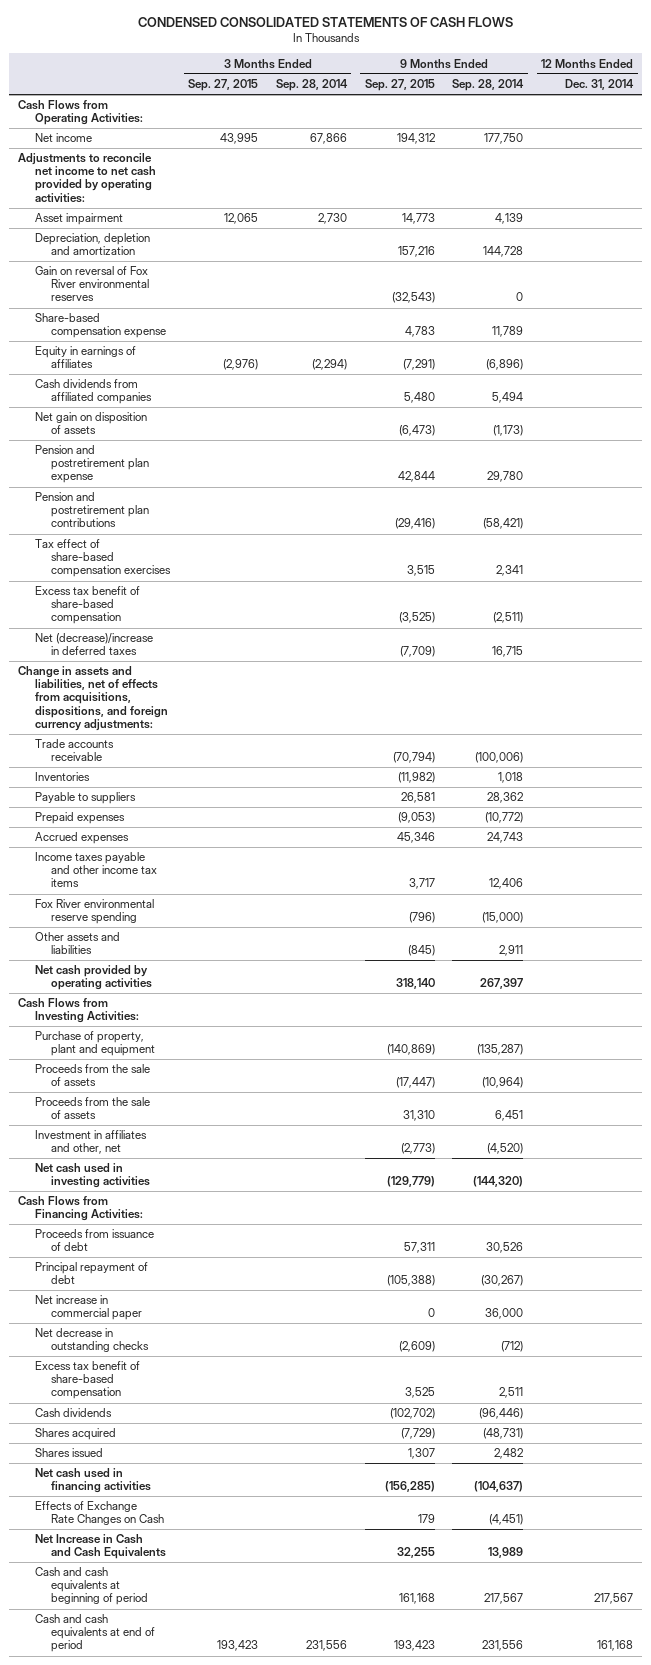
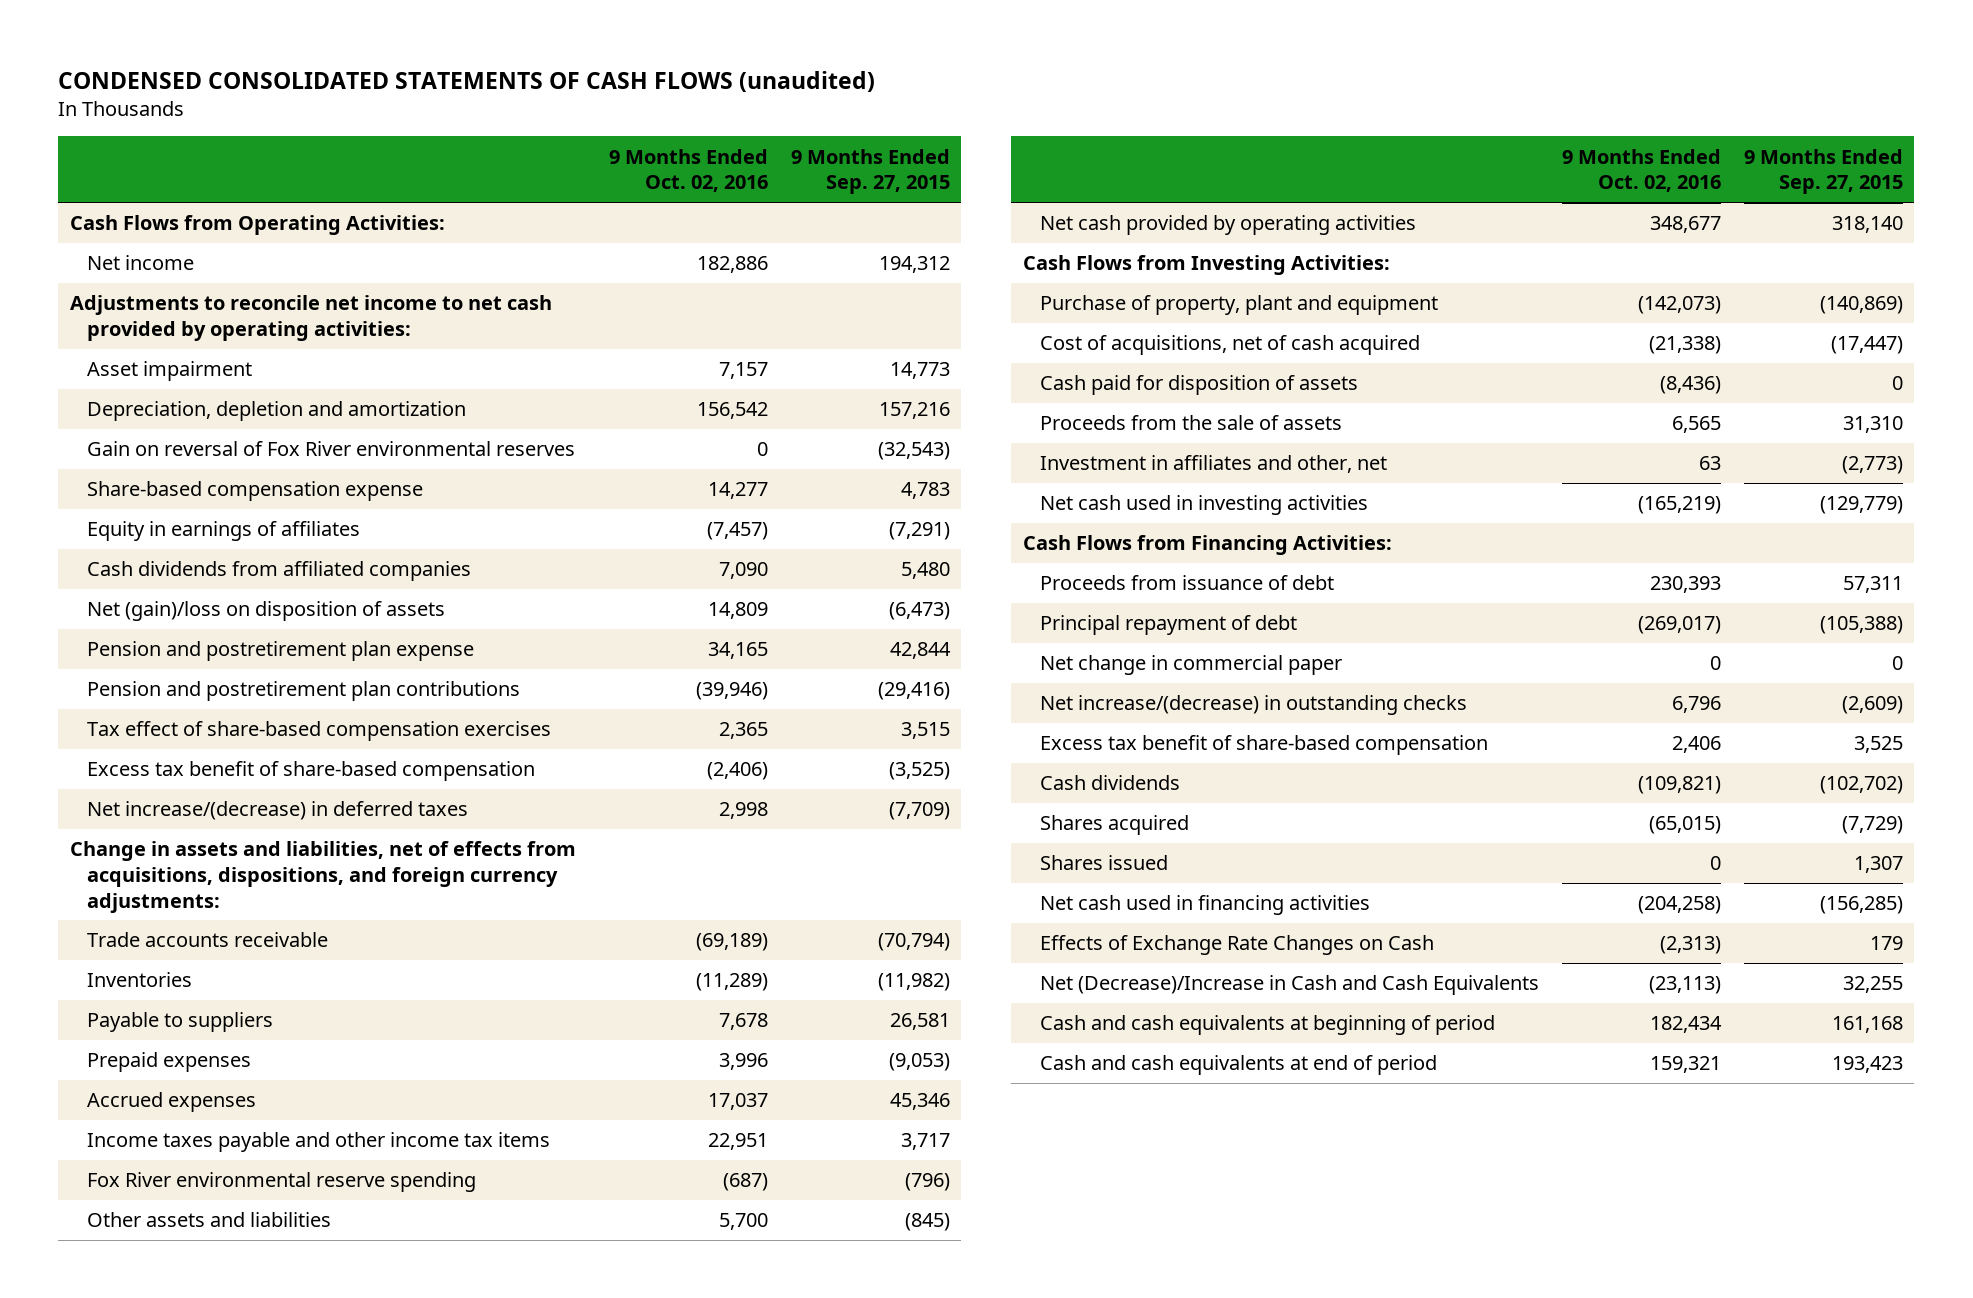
- CONDENSED CONSOLIDATED STATEMENTS OF CASH FLOWS
+ CONDENSED CONSOLIDATED STATEMENTS OF CASH FLOWS (unaudited)
- | 3 Months Ended Sep. 27, 2015 | 3 Months Ended Sep. 28, 2014 | 9 Months Ended Sep. 27, 2015 | 9 Months Ended Sep. 28, 2014 | 12 Months Ended Dec. 31, 2014
+ | 9 Months Ended Oct. 02, 2016 | 9 Months Ended Sep. 27, 2015
- Net gain on disposition of assets | | | (6,473) | (1,173) |
+ Net (gain)/loss on disposition of assets | 14,809 | (6,473)
- Net (decrease)/increase in deferred taxes | | | (7,709) | 16,715 |
+ Net increase/(decrease) in deferred taxes | 2,998 | (7,709)
- Proceeds from the sale of assets | | | (17,447) | (10,964) |
+ Cost of acquisitions, net of cash acquired | (21,338) | (17,447)
+ Cash paid for disposition of assets | (8,436) | 0
- Net increase in commercial paper | | | 0 | 36,000 |
- Net decrease in outstanding checks | | | (2,609) | (712) |
+ Net change in commercial paper | 0 | 0
+ Net increase/(decrease) in outstanding checks | 6,796 | (2,609)
- Net Increase in Cash and Cash Equivalents | | | 32,255 | 13,989 |
+ Net (Decrease)/Increase in Cash and Cash Equivalents | (23,113) | 32,255

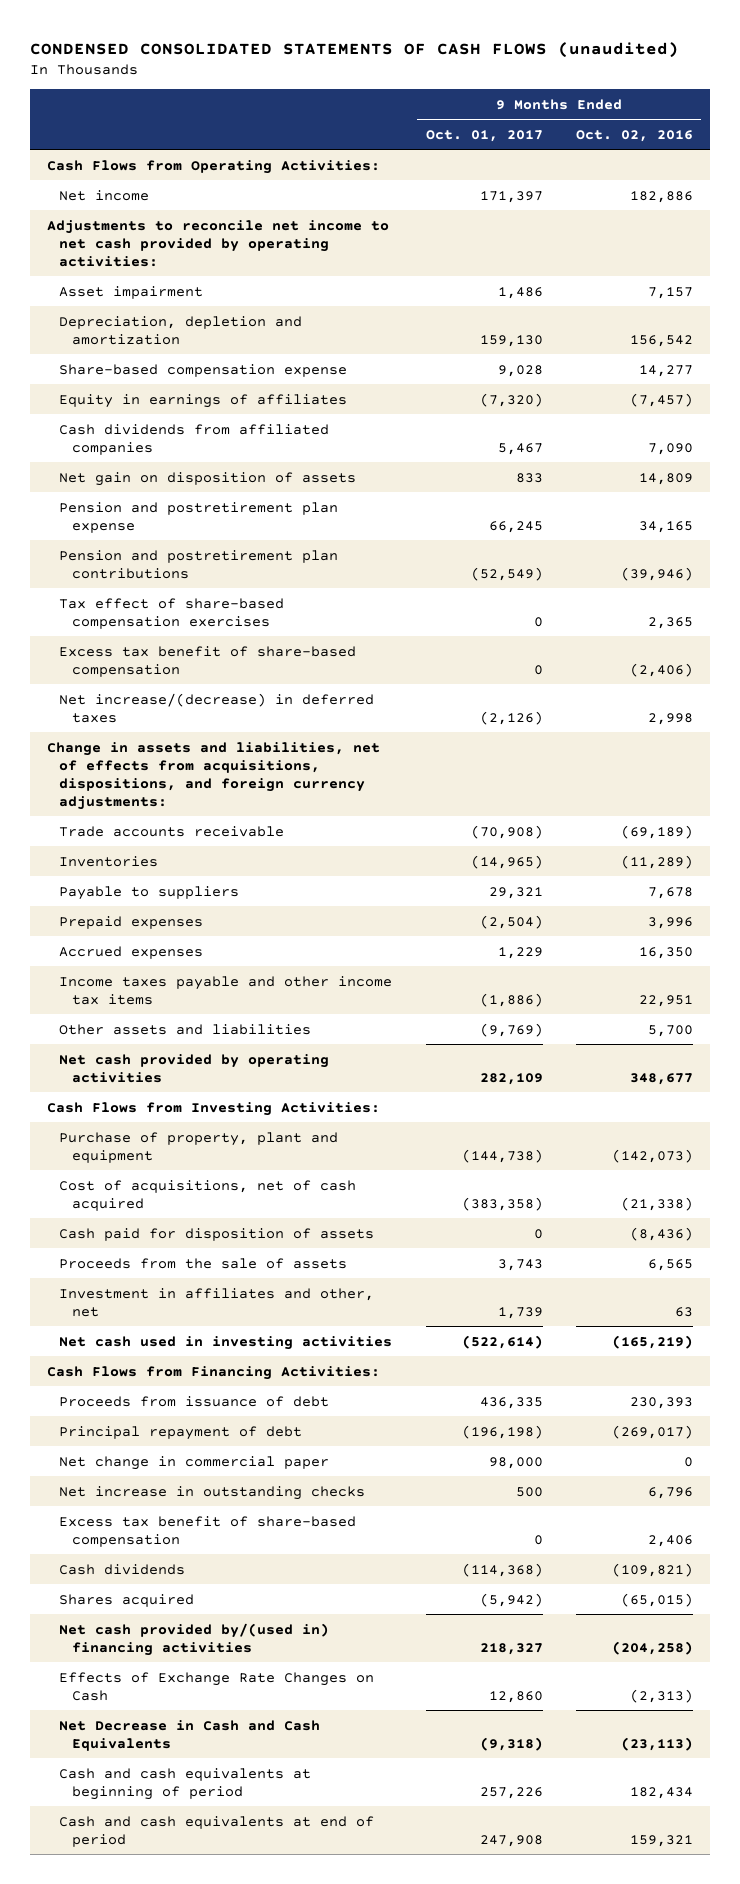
- | 9 Months Ended Oct. 02, 2016 | 9 Months Ended Sep. 27, 2015
+ | 9 Months Ended Oct. 01, 2017 | 9 Months Ended Oct. 02, 2016
- Gain on reversal of Fox River environmental reserves | 0 | (32,543)
- Net (gain)/loss on disposition of assets | 14,809 | (6,473)
+ Net gain on disposition of assets | 833 | 14,809
- Accrued expenses | 17,037 | 45,346
+ Accrued expenses | 1,229 | 16,350
- Fox River environmental reserve spending | (687) | (796)
- Net increase/(decrease) in outstanding checks | 6,796 | (2,609)
+ Net increase in outstanding checks | 500 | 6,796
- Shares issued | 0 | 1,307
- Net cash used in financing activities | (204,258) | (156,285)
+ Net cash provided by/(used in) financing activities | 218,327 | (204,258)
- Net (Decrease)/Increase in Cash and Cash Equivalents | (23,113) | 32,255
+ Net Decrease in Cash and Cash Equivalents | (9,318) | (23,113)

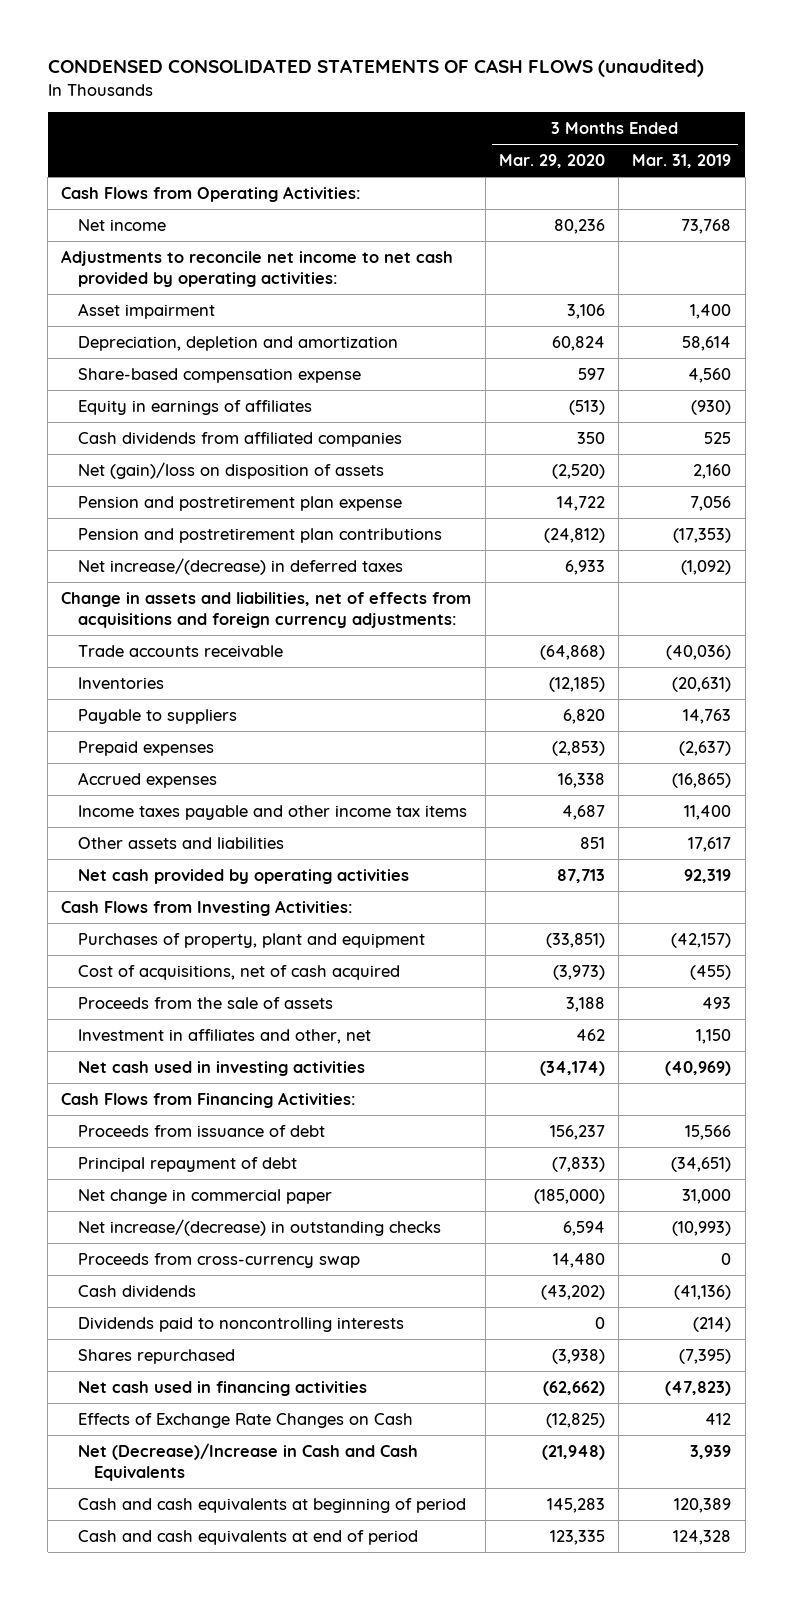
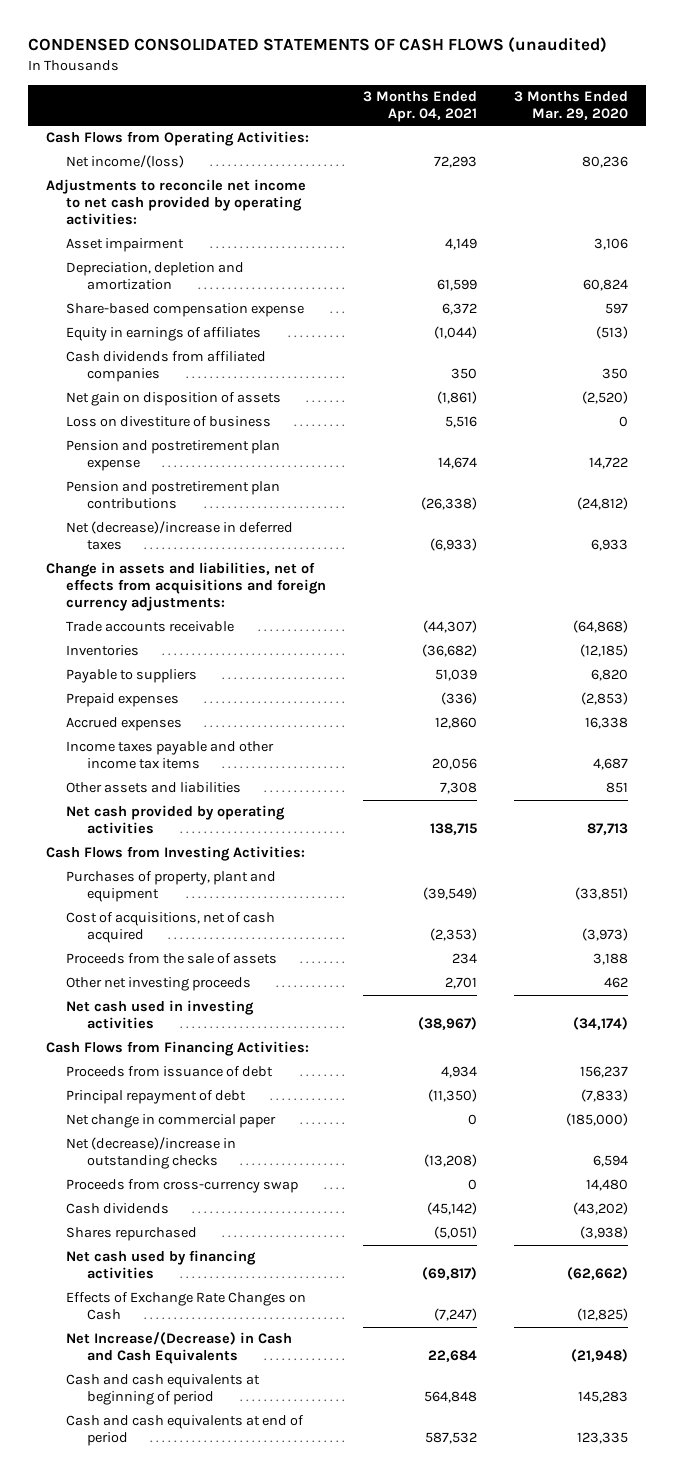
- | 3 Months Ended Mar. 29, 2020 | 3 Months Ended Mar. 31, 2019
+ | 3 Months Ended Apr. 04, 2021 | 3 Months Ended Mar. 29, 2020
- Net income | 80,236 | 73,768
+ Net income/(loss) | 72,293 | 80,236
- Net (gain)/loss on disposition of assets | (2,520) | 2,160
+ Net gain on disposition of assets | (1,861) | (2,520)
+ Loss on divestiture of business | 5,516 | 0
- Net increase/(decrease) in deferred taxes | 6,933 | (1,092)
+ Net (decrease)/increase in deferred taxes | (6,933) | 6,933
- Investment in affiliates and other, net | 462 | 1,150
+ Other net investing proceeds | 2,701 | 462
- Net increase/(decrease) in outstanding checks | 6,594 | (10,993)
+ Net (decrease)/increase in outstanding checks | (13,208) | 6,594
- Dividends paid to noncontrolling interests | 0 | (214)
- Net cash used in financing activities | (62,662) | (47,823)
+ Net cash used by financing activities | (69,817) | (62,662)
- Net (Decrease)/Increase in Cash and Cash Equivalents | (21,948) | 3,939
+ Net Increase/(Decrease) in Cash and Cash Equivalents | 22,684 | (21,948)

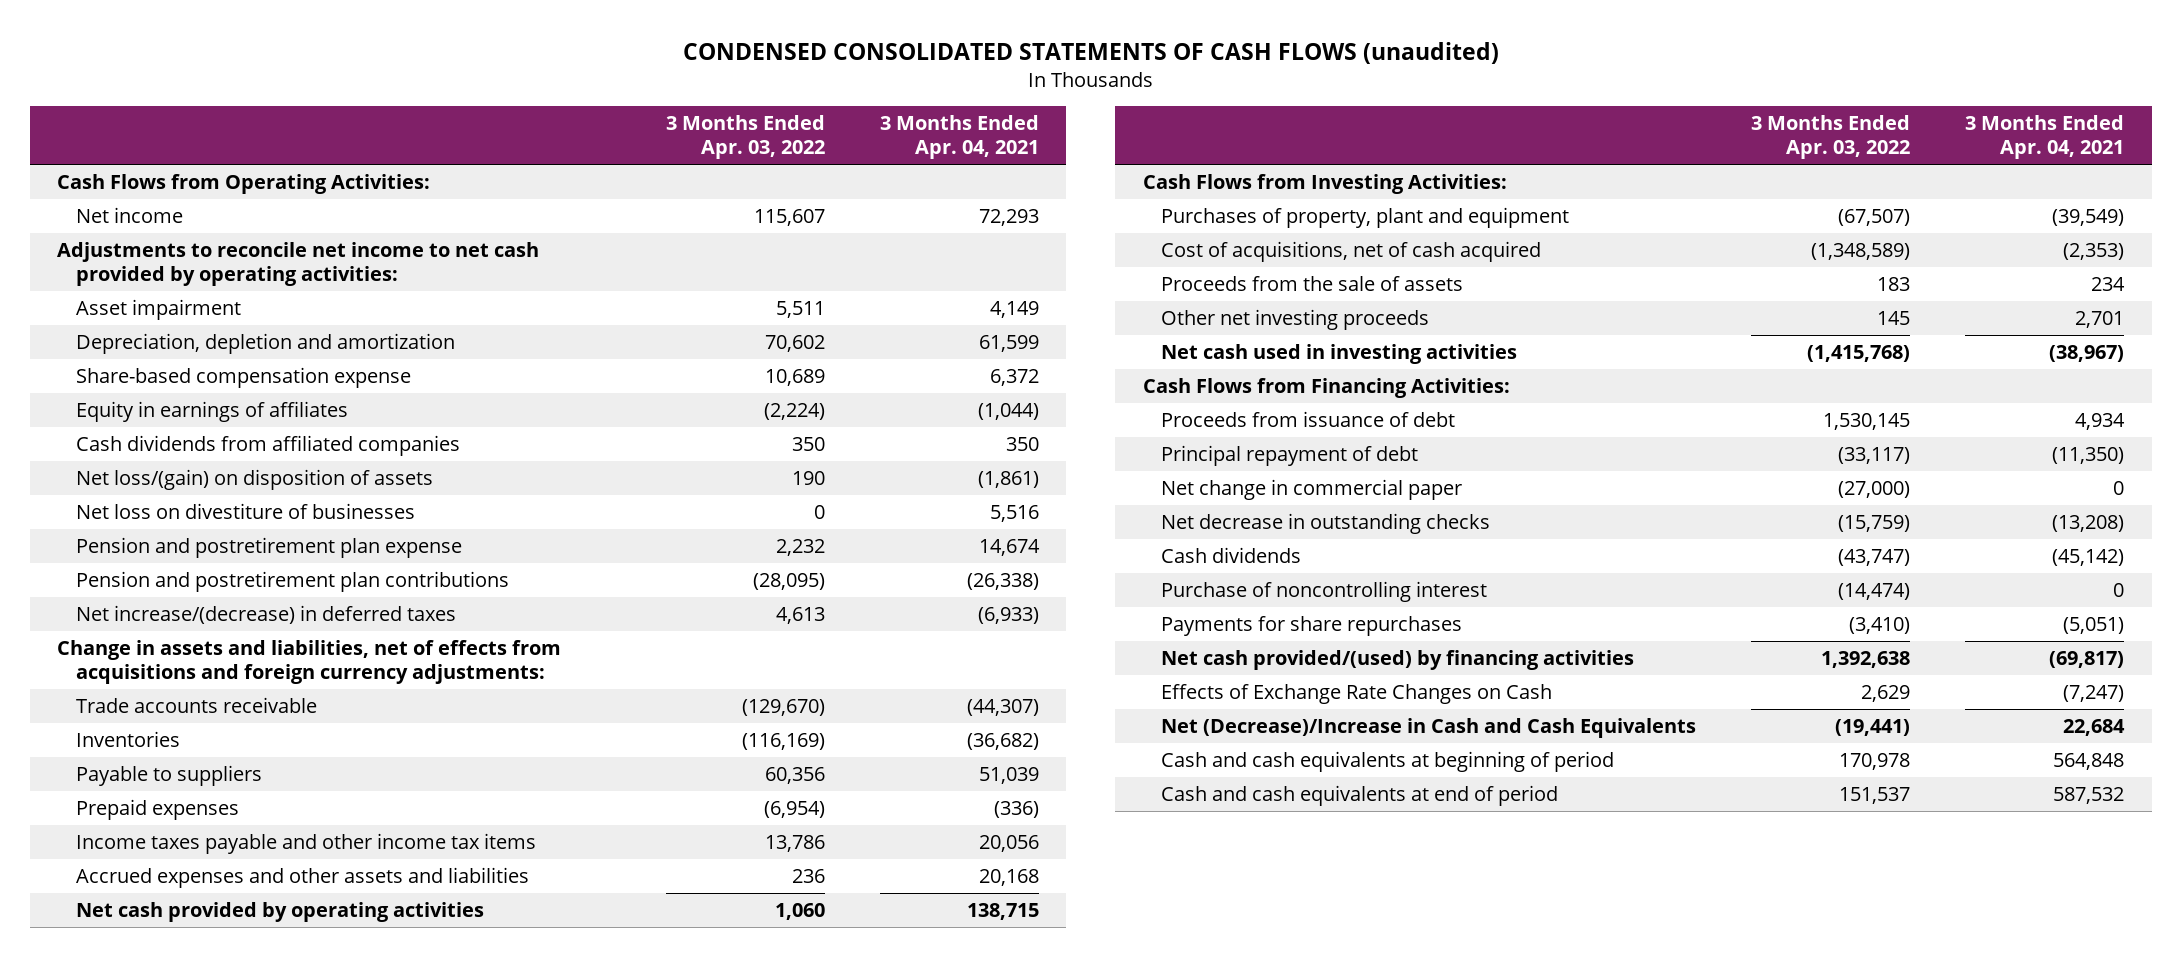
- | 3 Months Ended Apr. 04, 2021 | 3 Months Ended Mar. 29, 2020
+ | 3 Months Ended Apr. 03, 2022 | 3 Months Ended Apr. 04, 2021
- Net income/(loss) | 72,293 | 80,236
+ Net income | 115,607 | 72,293
- Net gain on disposition of assets | (1,861) | (2,520)
- Loss on divestiture of business | 5,516 | 0
+ Net loss/(gain) on disposition of assets | 190 | (1,861)
+ Net loss on divestiture of businesses | 0 | 5,516
- Net (decrease)/increase in deferred taxes | (6,933) | 6,933
+ Net increase/(decrease) in deferred taxes | 4,613 | (6,933)
- Accrued expenses | 12,860 | 16,338
- Other assets and liabilities | 7,308 | 851
+ Accrued expenses and other assets and liabilities | 236 | 20,168
- Net (decrease)/increase in outstanding checks | (13,208) | 6,594
- Proceeds from cross-currency swap | 0 | 14,480
+ Net decrease in outstanding checks | (15,759) | (13,208)
- Shares repurchased | (5,051) | (3,938)
- Net cash used by financing activities | (69,817) | (62,662)
+ Purchase of noncontrolling interest | (14,474) | 0
+ Payments for share repurchases | (3,410) | (5,051)
+ Net cash provided/(used) by financing activities | 1,392,638 | (69,817)
- Net Increase/(Decrease) in Cash and Cash Equivalents | 22,684 | (21,948)
+ Net (Decrease)/Increase in Cash and Cash Equivalents | (19,441) | 22,684

